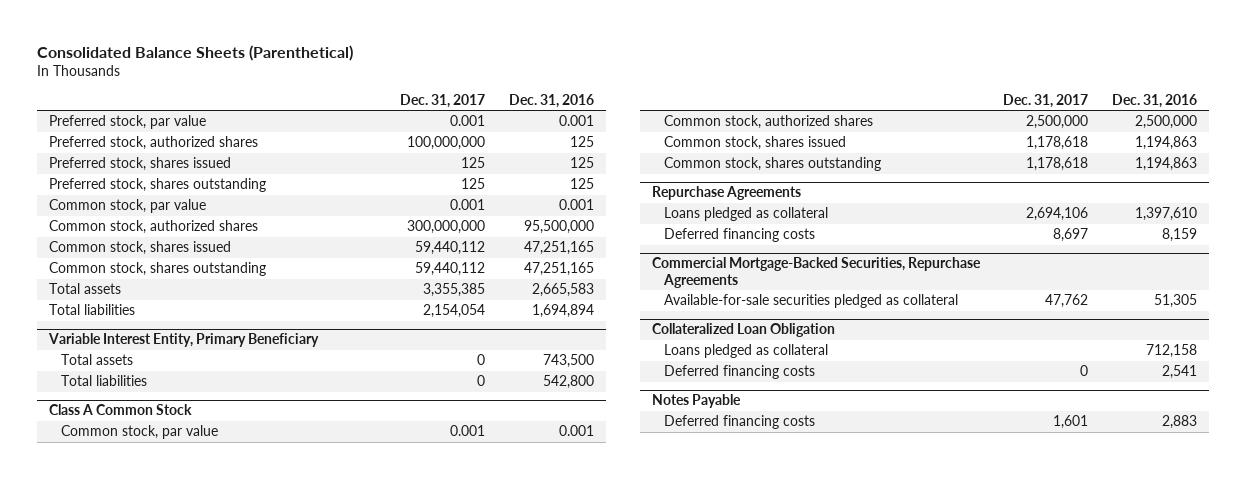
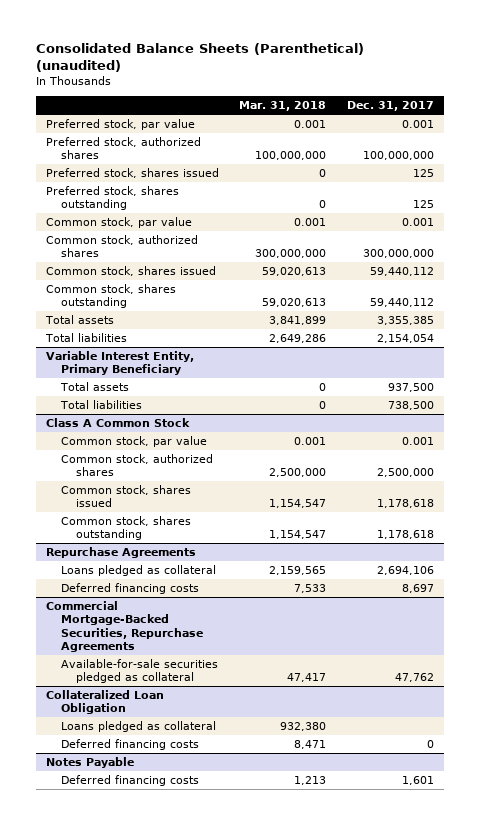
- Consolidated Balance Sheets (Parenthetical)
+ Consolidated Balance Sheets (Parenthetical) (unaudited)
- | Dec. 31, 2017 | Dec. 31, 2016
+ | Mar. 31, 2018 | Dec. 31, 2017
@ Variable Interest Entity, Primary Beneficiary
- Total assets | 0 | 743,500
- Total liabilities | 0 | 542,800
+ Total assets | 0 | 937,500
+ Total liabilities | 0 | 738,500

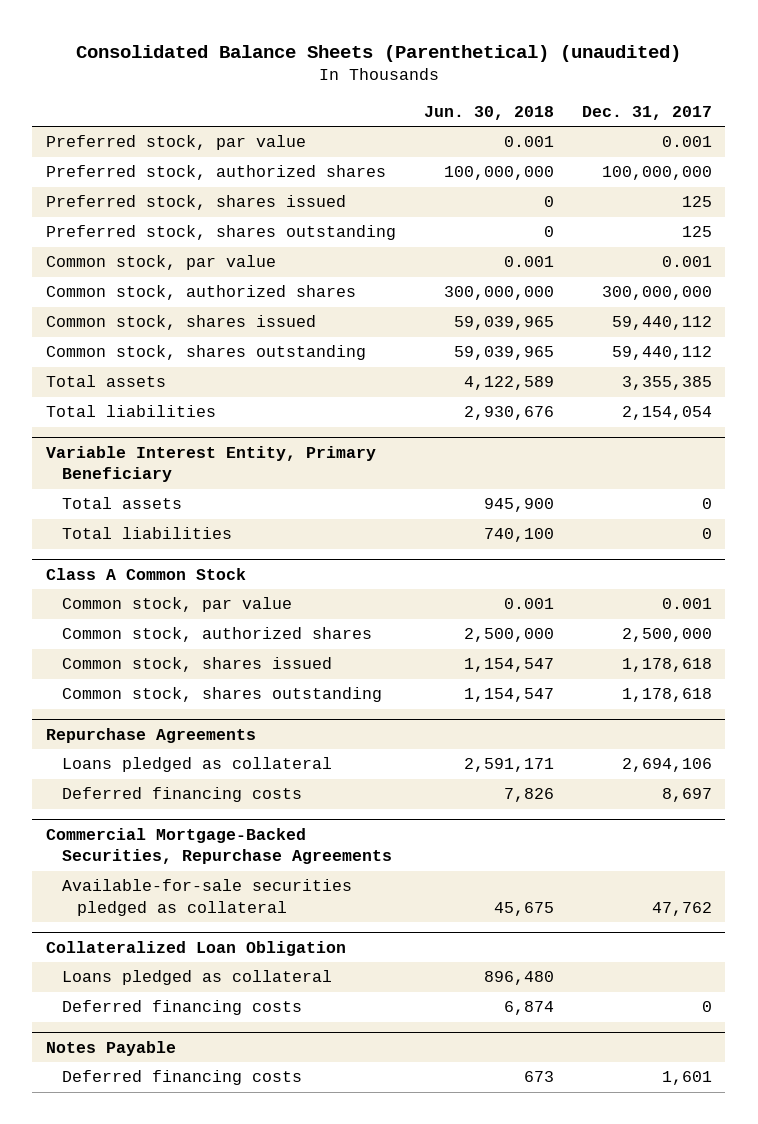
- | Mar. 31, 2018 | Dec. 31, 2017
+ | Jun. 30, 2018 | Dec. 31, 2017
@ Variable Interest Entity, Primary Beneficiary
- Total assets | 0 | 937,500
- Total liabilities | 0 | 738,500
+ Total assets | 945,900 | 0
+ Total liabilities | 740,100 | 0

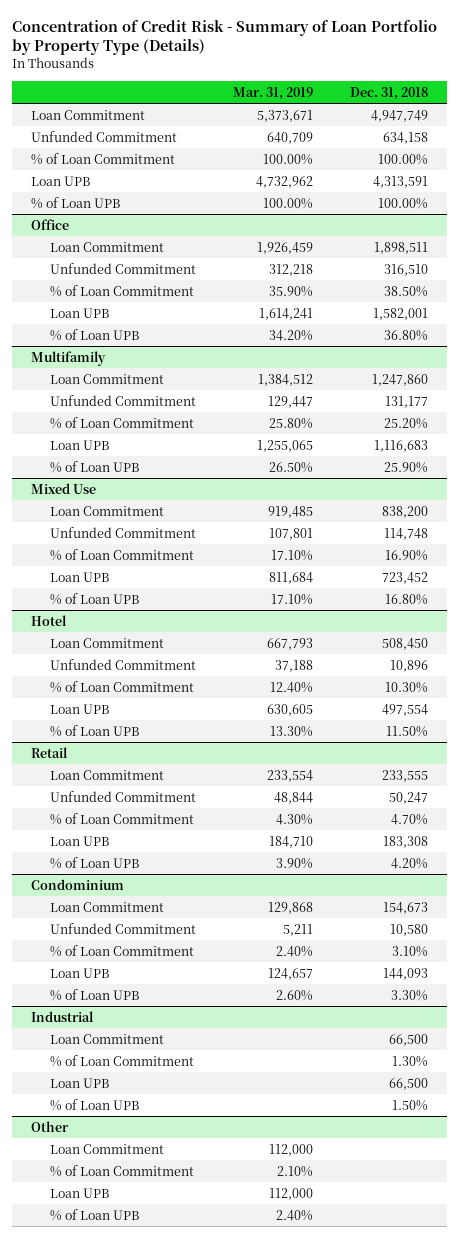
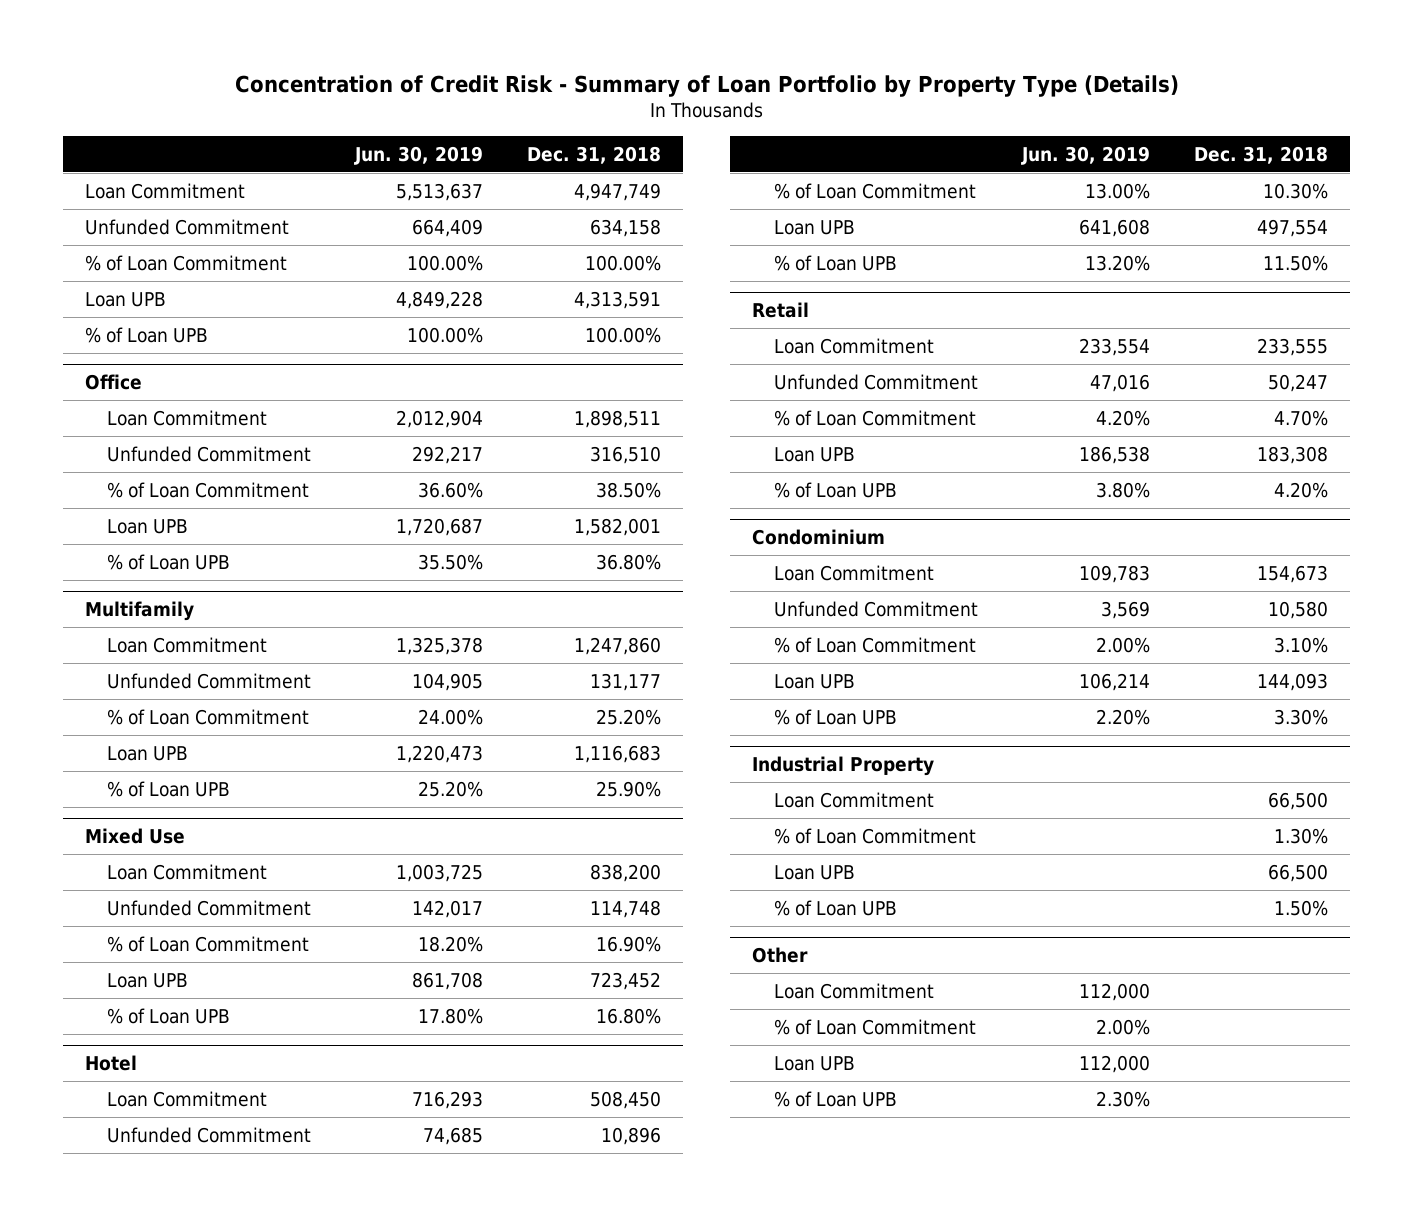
- | Mar. 31, 2019 | Dec. 31, 2018
+ | Jun. 30, 2019 | Dec. 31, 2018
- Industrial
+ Industrial Property

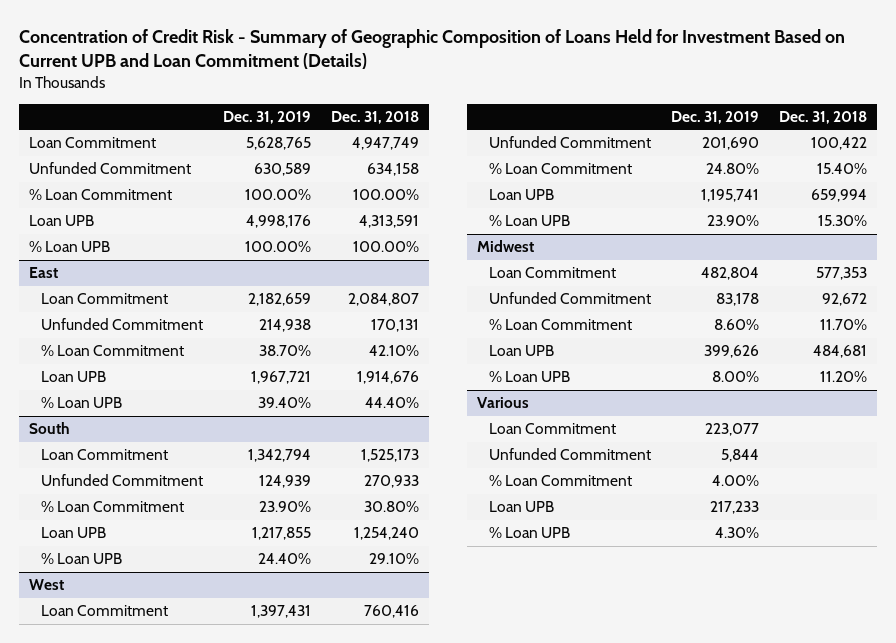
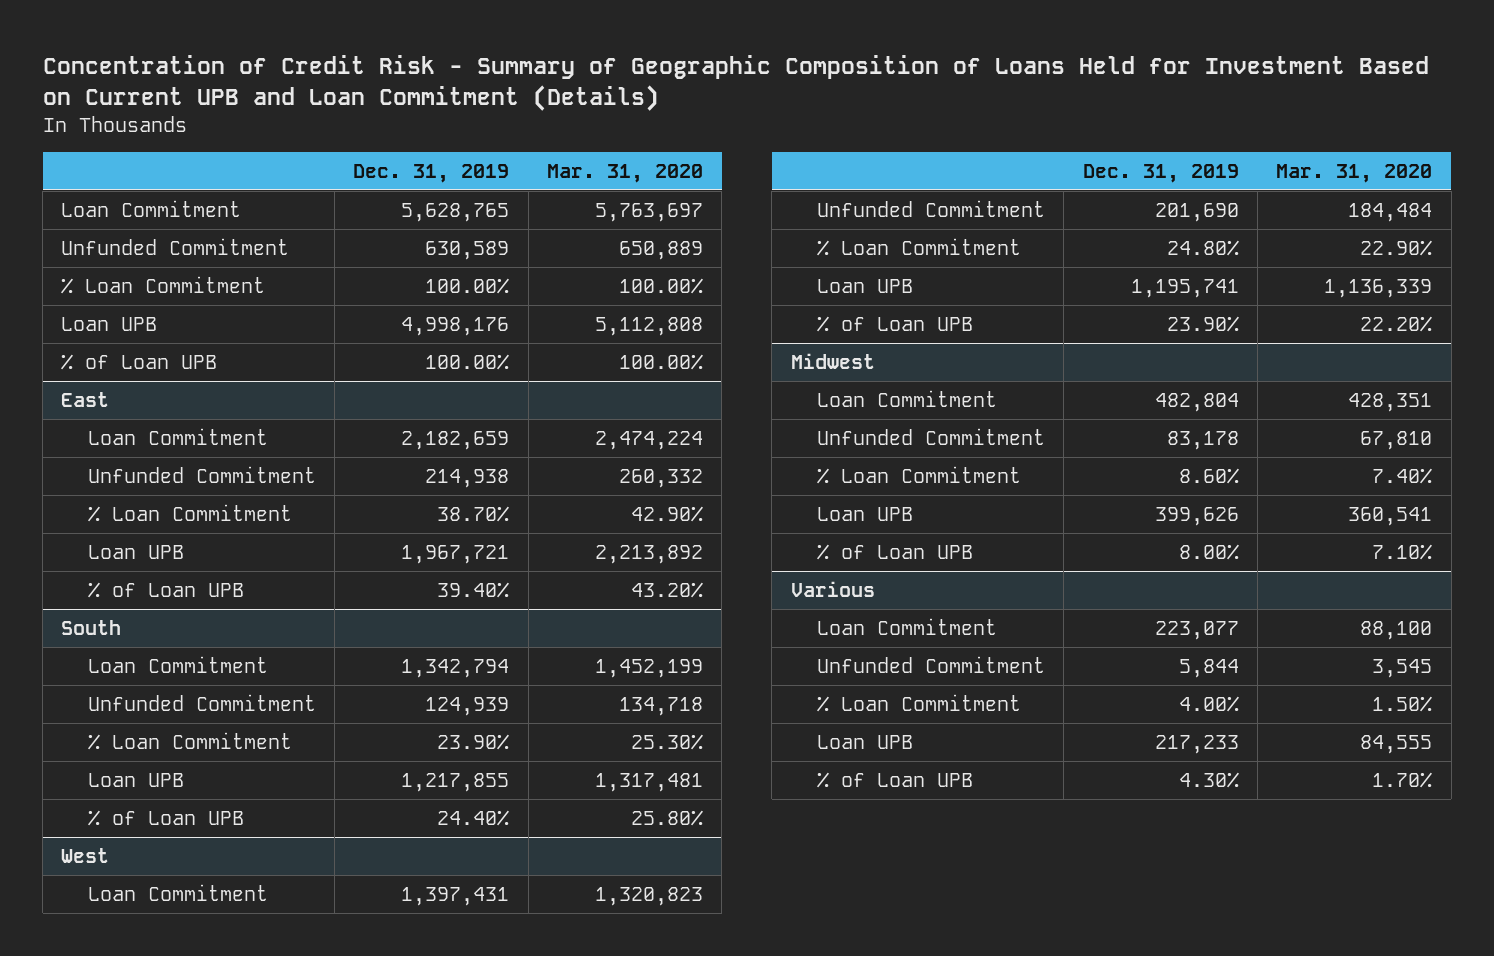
- | Dec. 31, 2019 | Dec. 31, 2018
+ | Dec. 31, 2019 | Mar. 31, 2020
- % Loan UPB | 100.00% | 100.00%
+ % of Loan UPB | 100.00% | 100.00%
@ East
- % Loan UPB | 39.40% | 44.40%
+ % of Loan UPB | 39.40% | 43.20%
@ South
- % Loan UPB | 24.40% | 29.10%
+ % of Loan UPB | 24.40% | 25.80%
@ West
- % Loan UPB | 23.90% | 15.30%
+ % of Loan UPB | 23.90% | 22.20%
@ Midwest
- % Loan UPB | 8.00% | 11.20%
+ % of Loan UPB | 8.00% | 7.10%
@ Various
- % Loan UPB | 4.30% |
+ % of Loan UPB | 4.30% | 1.70%

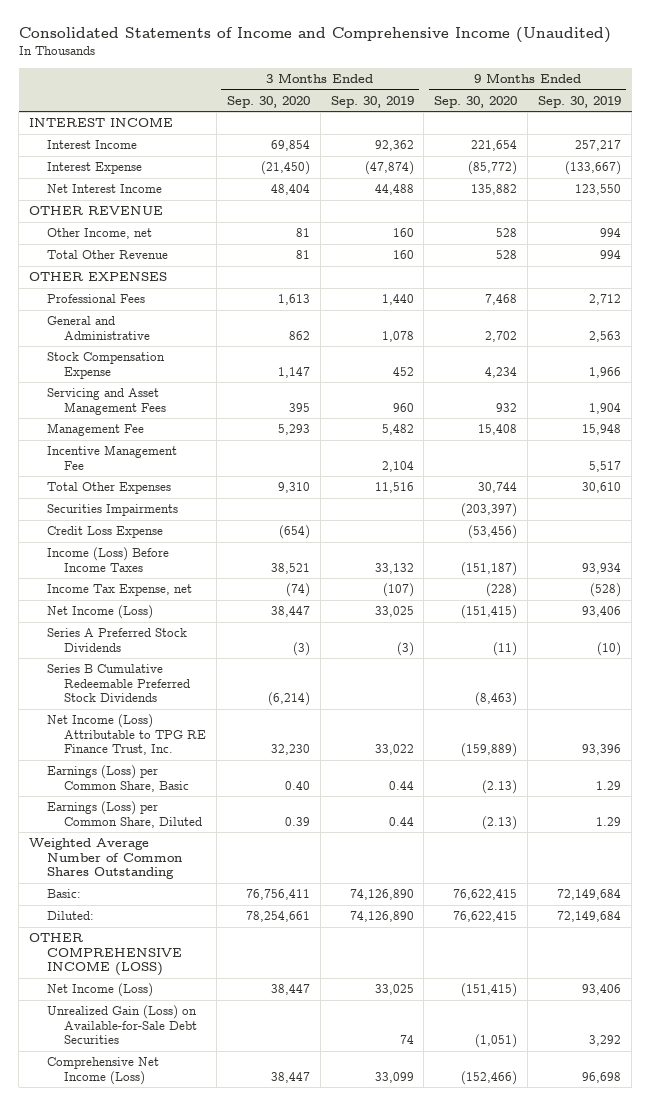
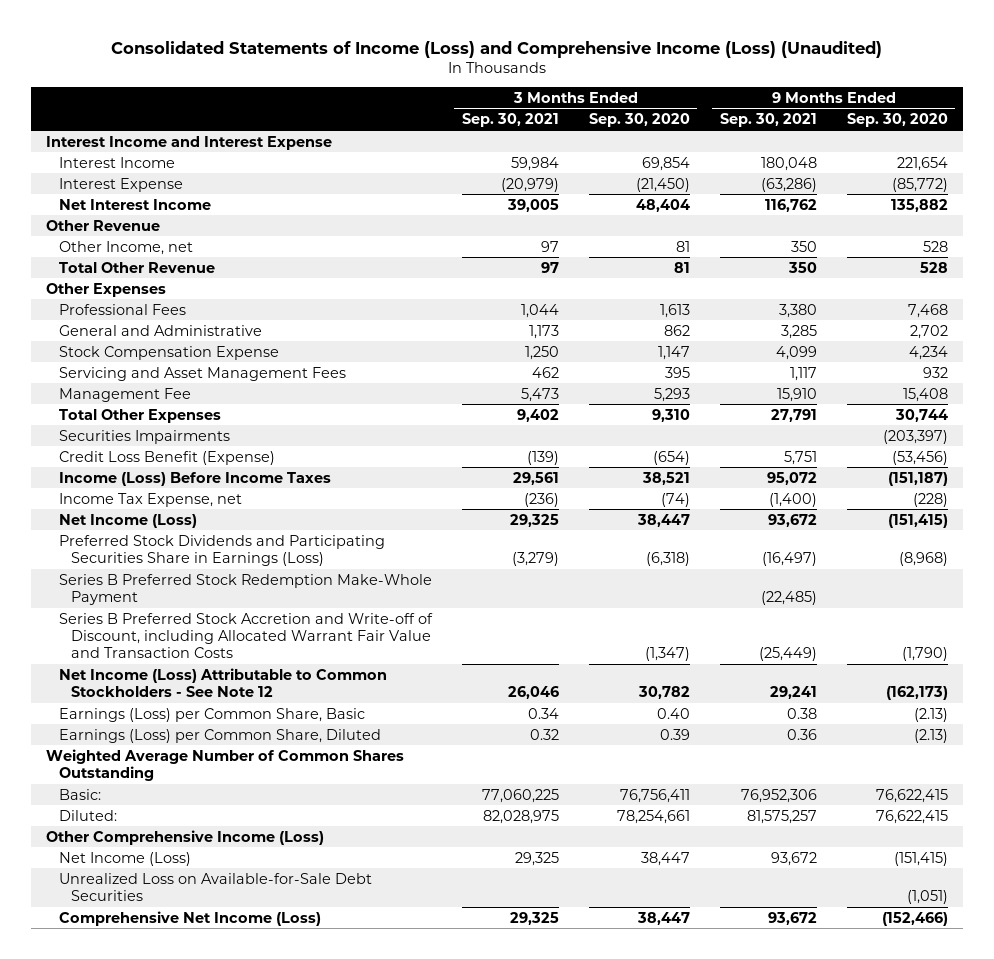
- Consolidated Statements of Income and Comprehensive Income (Unaudited)
+ Consolidated Statements of Income (Loss) and Comprehensive Income (Loss) (Unaudited)
- | 3 Months Ended Sep. 30, 2020 | 3 Months Ended Sep. 30, 2019 | 9 Months Ended Sep. 30, 2020 | 9 Months Ended Sep. 30, 2019
+ | 3 Months Ended Sep. 30, 2021 | 3 Months Ended Sep. 30, 2020 | 9 Months Ended Sep. 30, 2021 | 9 Months Ended Sep. 30, 2020
- INTEREST INCOME
+ Interest Income and Interest Expense
- OTHER REVENUE
+ Other Revenue
- OTHER EXPENSES
+ Other Expenses
- Incentive Management Fee | | 2,104 | | 5,517
- Credit Loss Expense | (654) | | (53,456) |
+ Credit Loss Benefit (Expense) | (139) | (654) | 5,751 | (53,456)
- Series A Preferred Stock Dividends | (3) | (3) | (11) | (10)
- Series B Cumulative Redeemable Preferred Stock Dividends | (6,214) | | (8,463) |
- Net Income (Loss) Attributable to TPG RE Finance Trust, Inc. | 32,230 | 33,022 | (159,889) | 93,396
+ Preferred Stock Dividends and Participating Securities Share in Earnings (Loss) | (3,279) | (6,318) | (16,497) | (8,968)
+ Series B Preferred Stock Redemption Make-Whole Payment | | | (22,485) |
+ Series B Preferred Stock Accretion and Write-off of Discount, including Allocated Warrant Fair Value and Transaction Costs | | (1,347) | (25,449) | (1,790)
+ Net Income (Loss) Attributable to Common Stockholders - See Note 12 | 26,046 | 30,782 | 29,241 | (162,173)
- OTHER COMPREHENSIVE INCOME (LOSS)
+ Other Comprehensive Income (Loss)
- Unrealized Gain (Loss) on Available-for-Sale Debt Securities | | 74 | (1,051) | 3,292
+ Unrealized Loss on Available-for-Sale Debt Securities | | | | (1,051)

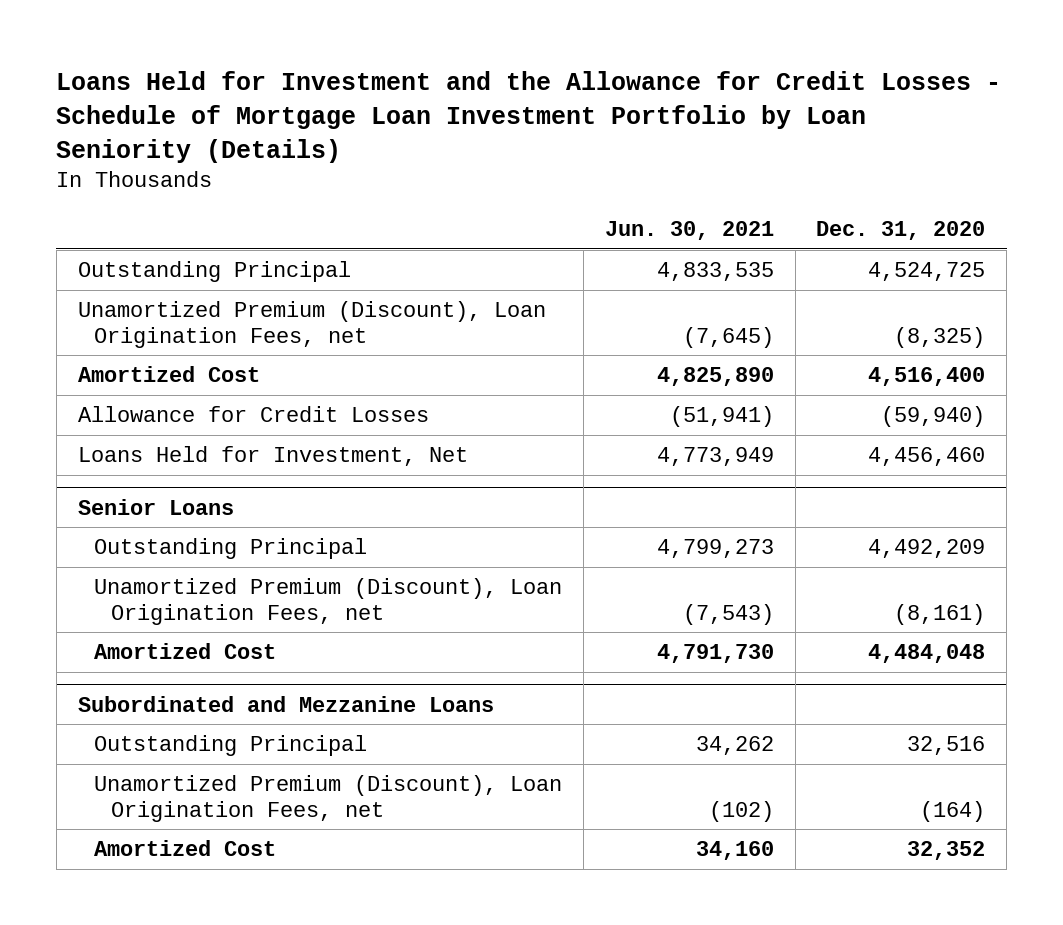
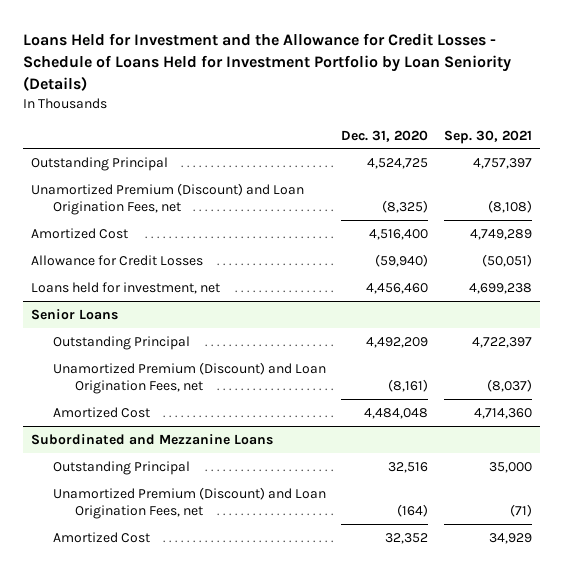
- Loans Held for Investment and the Allowance for Credit Losses - Schedule of Mortgage Loan Investment Portfolio by Loan Seniority (Details)
+ Loans Held for Investment and the Allowance for Credit Losses - Schedule of Loans Held for Investment Portfolio by Loan Seniority (Details)
- | Jun. 30, 2021 | Dec. 31, 2020
+ | Dec. 31, 2020 | Sep. 30, 2021
- Unamortized Premium (Discount), Loan Origination Fees, net | (7,645) | (8,325)
+ Unamortized Premium (Discount) and Loan Origination Fees, net | (8,325) | (8,108)
- Loans Held for Investment, Net | 4,773,949 | 4,456,460
+ Loans held for investment, net | 4,456,460 | 4,699,238
@ Senior Loans
- Unamortized Premium (Discount), Loan Origination Fees, net | (7,543) | (8,161)
+ Unamortized Premium (Discount) and Loan Origination Fees, net | (8,161) | (8,037)
@ Subordinated and Mezzanine Loans
- Unamortized Premium (Discount), Loan Origination Fees, net | (102) | (164)
+ Unamortized Premium (Discount) and Loan Origination Fees, net | (164) | (71)

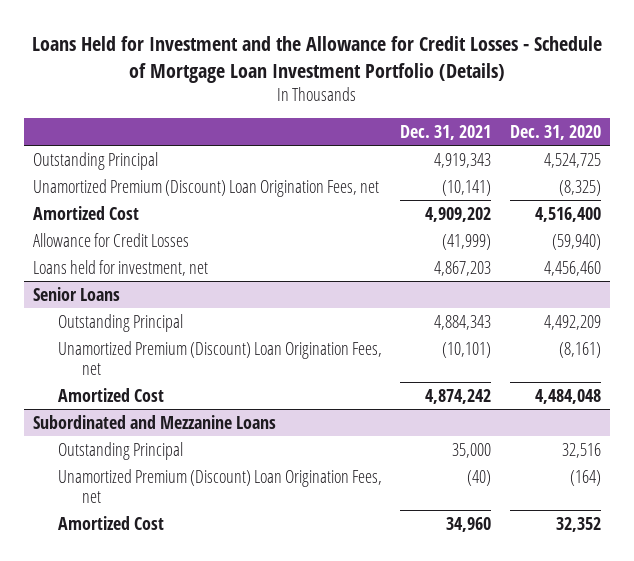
- Loans Held for Investment and the Allowance for Credit Losses - Schedule of Loans Held for Investment Portfolio by Loan Seniority (Details)
+ Loans Held for Investment and the Allowance for Credit Losses - Schedule of Mortgage Loan Investment Portfolio (Details)
- | Dec. 31, 2020 | Sep. 30, 2021
+ | Dec. 31, 2021 | Dec. 31, 2020
- Unamortized Premium (Discount) and Loan Origination Fees, net | (8,325) | (8,108)
+ Unamortized Premium (Discount) Loan Origination Fees, net | (10,141) | (8,325)
@ Senior Loans
- Unamortized Premium (Discount) and Loan Origination Fees, net | (8,161) | (8,037)
+ Unamortized Premium (Discount) Loan Origination Fees, net | (10,101) | (8,161)
@ Subordinated and Mezzanine Loans
- Unamortized Premium (Discount) and Loan Origination Fees, net | (164) | (71)
+ Unamortized Premium (Discount) Loan Origination Fees, net | (40) | (164)

